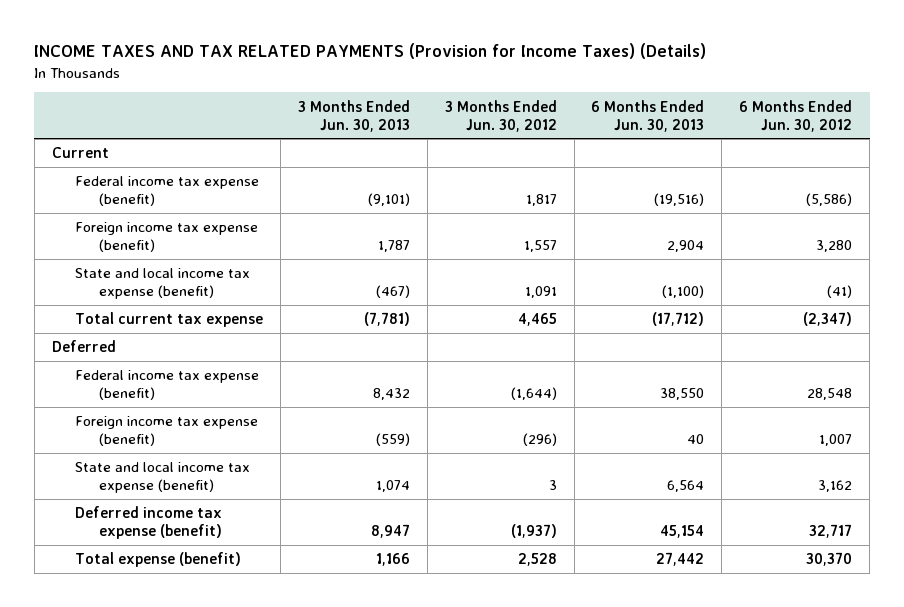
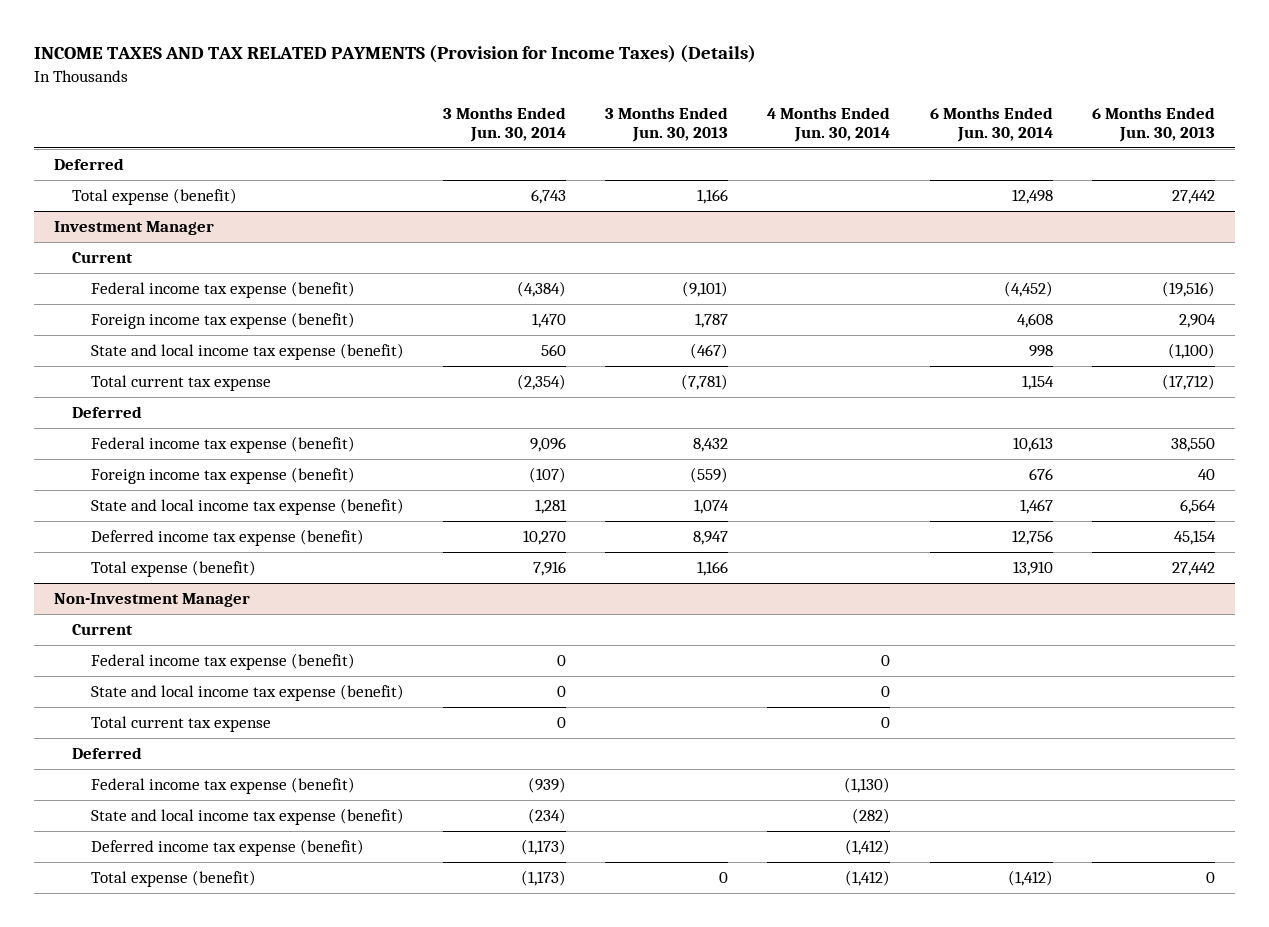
- | 3 Months Ended Jun. 30, 2013 | 3 Months Ended Jun. 30, 2012 | 6 Months Ended Jun. 30, 2013 | 6 Months Ended Jun. 30, 2012
+ | 3 Months Ended Jun. 30, 2014 | 3 Months Ended Jun. 30, 2013 | 4 Months Ended Jun. 30, 2014 | 6 Months Ended Jun. 30, 2014 | 6 Months Ended Jun. 30, 2013
+ Deferred
+ Total expense (benefit) | 6,743 | 1,166 | | 12,498 | 27,442
+ Investment Manager
+ Non-Investment Manager
+ Current
+ Federal income tax expense (benefit) | 0 | | 0 | |
+ State and local income tax expense (benefit) | 0 | | 0 | |
+ Total current tax expense | 0 | | 0 | |
+ Deferred
+ Federal income tax expense (benefit) | (939) | | (1,130) | |
+ State and local income tax expense (benefit) | (234) | | (282) | |
+ Deferred income tax expense (benefit) | (1,173) | | (1,412) | |
+ Total expense (benefit) | (1,173) | 0 | (1,412) | (1,412) | 0

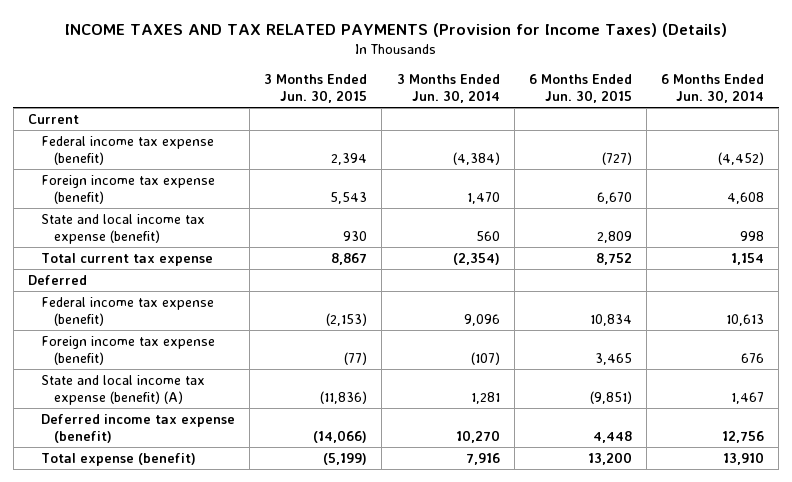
- | 3 Months Ended Jun. 30, 2014 | 3 Months Ended Jun. 30, 2013 | 4 Months Ended Jun. 30, 2014 | 6 Months Ended Jun. 30, 2014 | 6 Months Ended Jun. 30, 2013
+ | 3 Months Ended Jun. 30, 2015 | 3 Months Ended Jun. 30, 2014 | 6 Months Ended Jun. 30, 2015 | 6 Months Ended Jun. 30, 2014
- Deferred
- Total expense (benefit) | 6,743 | 1,166 | | 12,498 | 27,442
- Investment Manager
- State and local income tax expense (benefit) | 1,281 | 1,074 | | 1,467 | 6,564
+ State and local income tax expense (benefit) (A) | (11,836) | 1,281 | (9,851) | 1,467
- Non-Investment Manager
- Current
- Federal income tax expense (benefit) | 0 | | 0 | |
- State and local income tax expense (benefit) | 0 | | 0 | |
- Total current tax expense | 0 | | 0 | |
- Deferred
- Federal income tax expense (benefit) | (939) | | (1,130) | |
- State and local income tax expense (benefit) | (234) | | (282) | |
- Deferred income tax expense (benefit) | (1,173) | | (1,412) | |
- Total expense (benefit) | (1,173) | 0 | (1,412) | (1,412) | 0

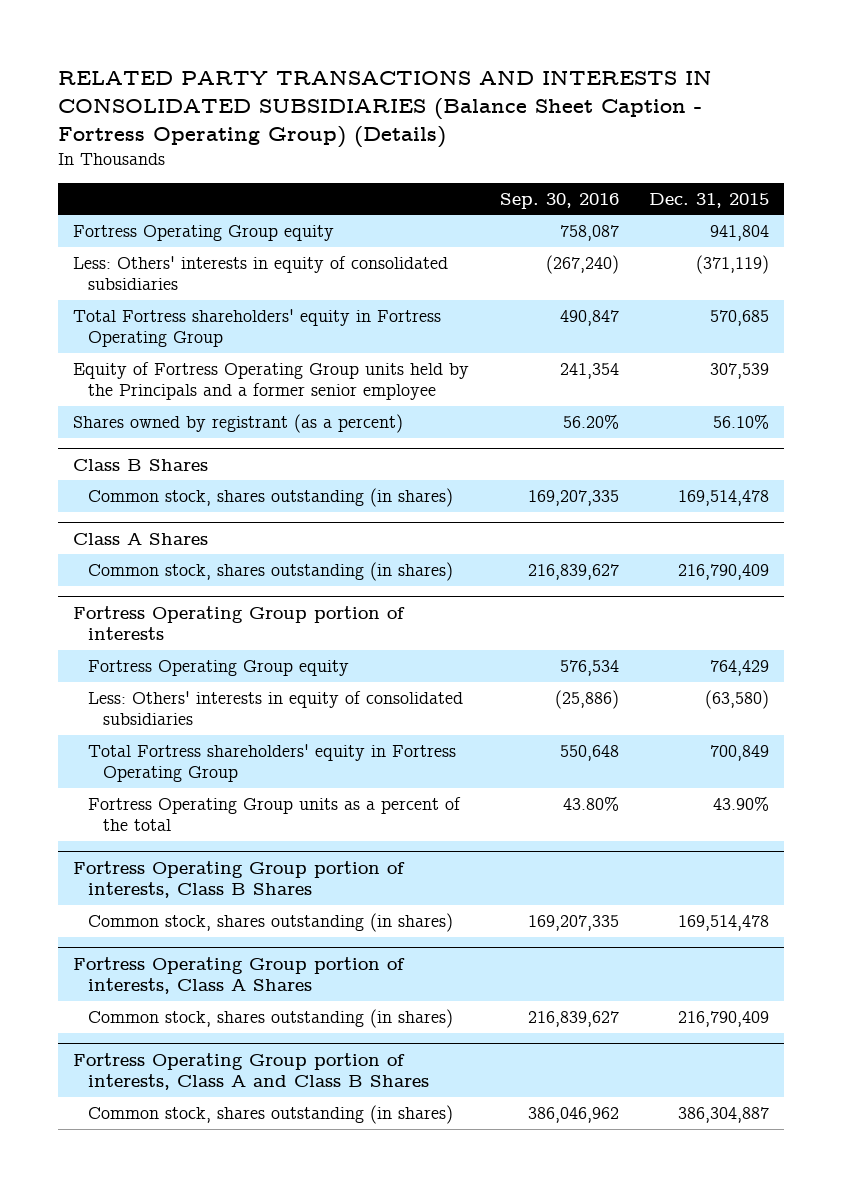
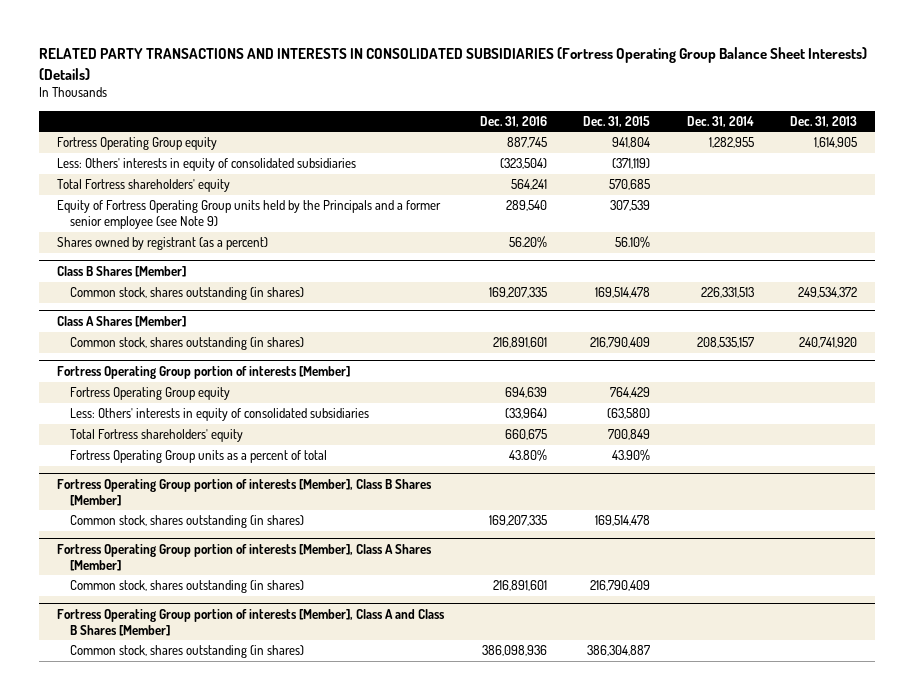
- RELATED PARTY TRANSACTIONS AND INTERESTS IN CONSOLIDATED SUBSIDIARIES (Balance Sheet Caption - Fortress Operating Group) (Details)
+ RELATED PARTY TRANSACTIONS AND INTERESTS IN CONSOLIDATED SUBSIDIARIES (Fortress Operating Group Balance Sheet Interests) (Details)
- | Sep. 30, 2016 | Dec. 31, 2015
+ | Dec. 31, 2016 | Dec. 31, 2015 | Dec. 31, 2014 | Dec. 31, 2013
- Total Fortress shareholders' equity in Fortress Operating Group | 490,847 | 570,685
- Equity of Fortress Operating Group units held by the Principals and a former senior employee | 241,354 | 307,539
+ Total Fortress shareholders' equity | 564,241 | 570,685 | |
+ Equity of Fortress Operating Group units held by the Principals and a former senior employee (see Note 9) | 289,540 | 307,539 | |
- Class B Shares
+ Class B Shares [Member]
- Class A Shares
+ Class A Shares [Member]
- Fortress Operating Group portion of interests
+ Fortress Operating Group portion of interests [Member]
- Total Fortress shareholders' equity in Fortress Operating Group | 550,648 | 700,849
- Fortress Operating Group units as a percent of the total | 43.80% | 43.90%
- Fortress Operating Group portion of interests, Class B Shares
+ Total Fortress shareholders' equity | 660,675 | 700,849 | |
+ Fortress Operating Group units as a percent of total | 43.80% | 43.90% | |
+ Fortress Operating Group portion of interests [Member], Class B Shares [Member]
- Fortress Operating Group portion of interests, Class A Shares
+ Fortress Operating Group portion of interests [Member], Class A Shares [Member]
- Fortress Operating Group portion of interests, Class A and Class B Shares
+ Fortress Operating Group portion of interests [Member], Class A and Class B Shares [Member]

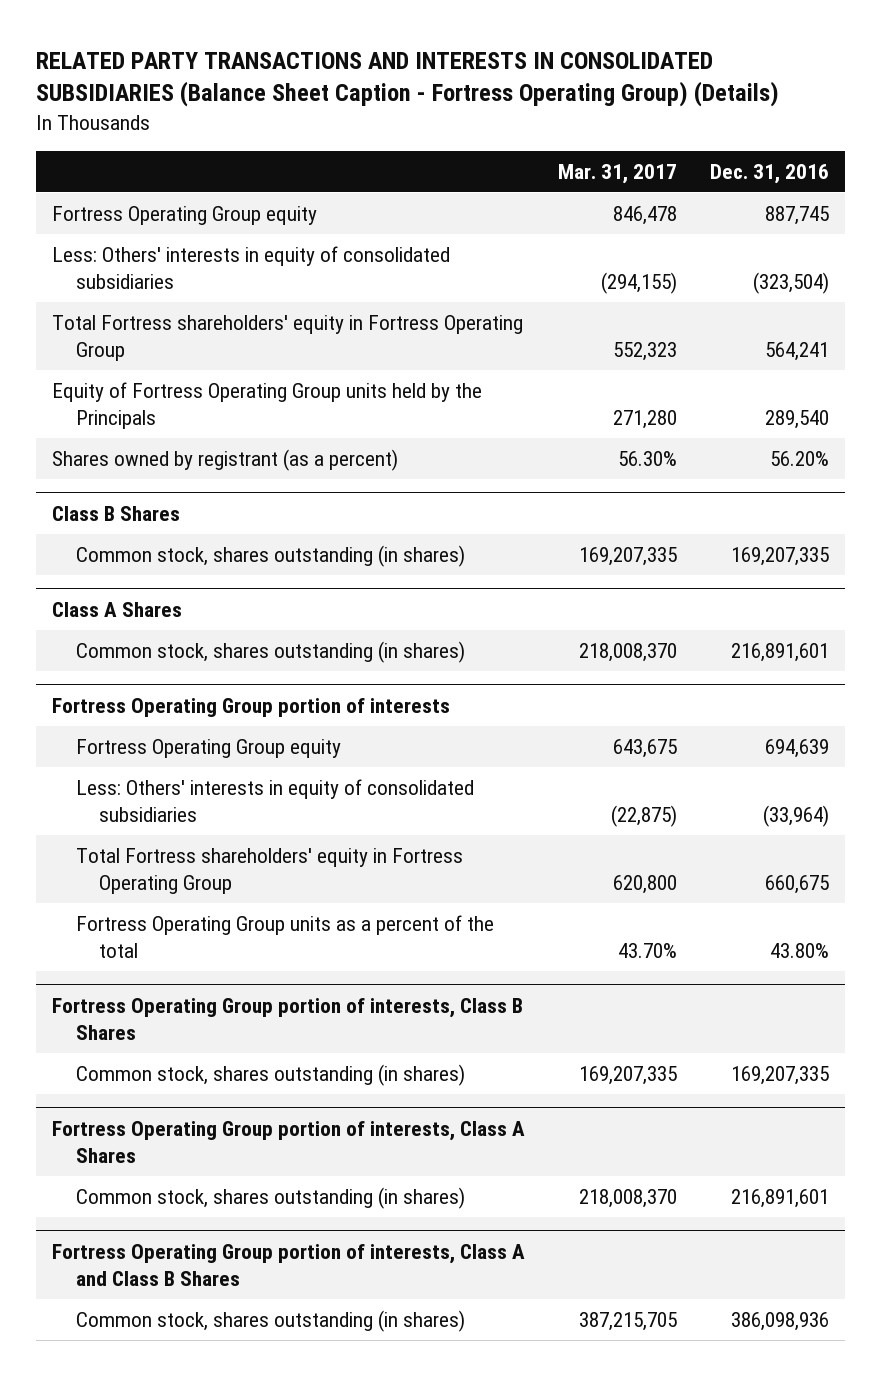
- RELATED PARTY TRANSACTIONS AND INTERESTS IN CONSOLIDATED SUBSIDIARIES (Fortress Operating Group Balance Sheet Interests) (Details)
+ RELATED PARTY TRANSACTIONS AND INTERESTS IN CONSOLIDATED SUBSIDIARIES (Balance Sheet Caption - Fortress Operating Group) (Details)
- | Dec. 31, 2016 | Dec. 31, 2015 | Dec. 31, 2014 | Dec. 31, 2013
+ | Mar. 31, 2017 | Dec. 31, 2016
- Total Fortress shareholders' equity | 564,241 | 570,685 | |
- Equity of Fortress Operating Group units held by the Principals and a former senior employee (see Note 9) | 289,540 | 307,539 | |
+ Total Fortress shareholders' equity in Fortress Operating Group | 552,323 | 564,241
+ Equity of Fortress Operating Group units held by the Principals | 271,280 | 289,540
- Class B Shares [Member]
+ Class B Shares
- Class A Shares [Member]
+ Class A Shares
- Fortress Operating Group portion of interests [Member]
+ Fortress Operating Group portion of interests
- Total Fortress shareholders' equity | 660,675 | 700,849 | |
- Fortress Operating Group units as a percent of total | 43.80% | 43.90% | |
- Fortress Operating Group portion of interests [Member], Class B Shares [Member]
+ Total Fortress shareholders' equity in Fortress Operating Group | 620,800 | 660,675
+ Fortress Operating Group units as a percent of the total | 43.70% | 43.80%
+ Fortress Operating Group portion of interests, Class B Shares
- Fortress Operating Group portion of interests [Member], Class A Shares [Member]
+ Fortress Operating Group portion of interests, Class A Shares
- Fortress Operating Group portion of interests [Member], Class A and Class B Shares [Member]
+ Fortress Operating Group portion of interests, Class A and Class B Shares

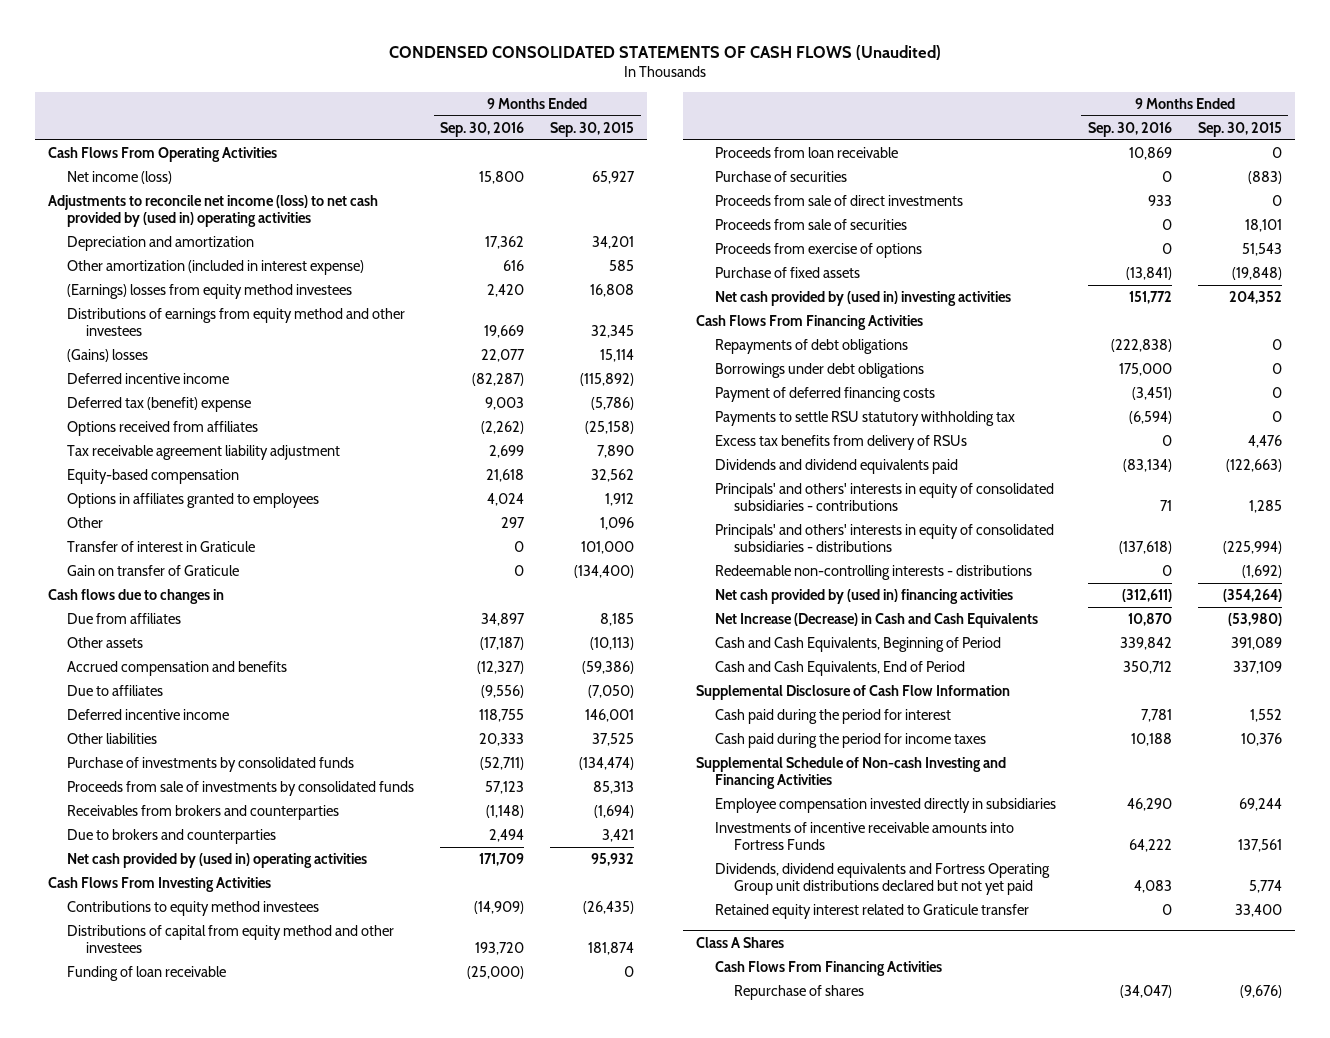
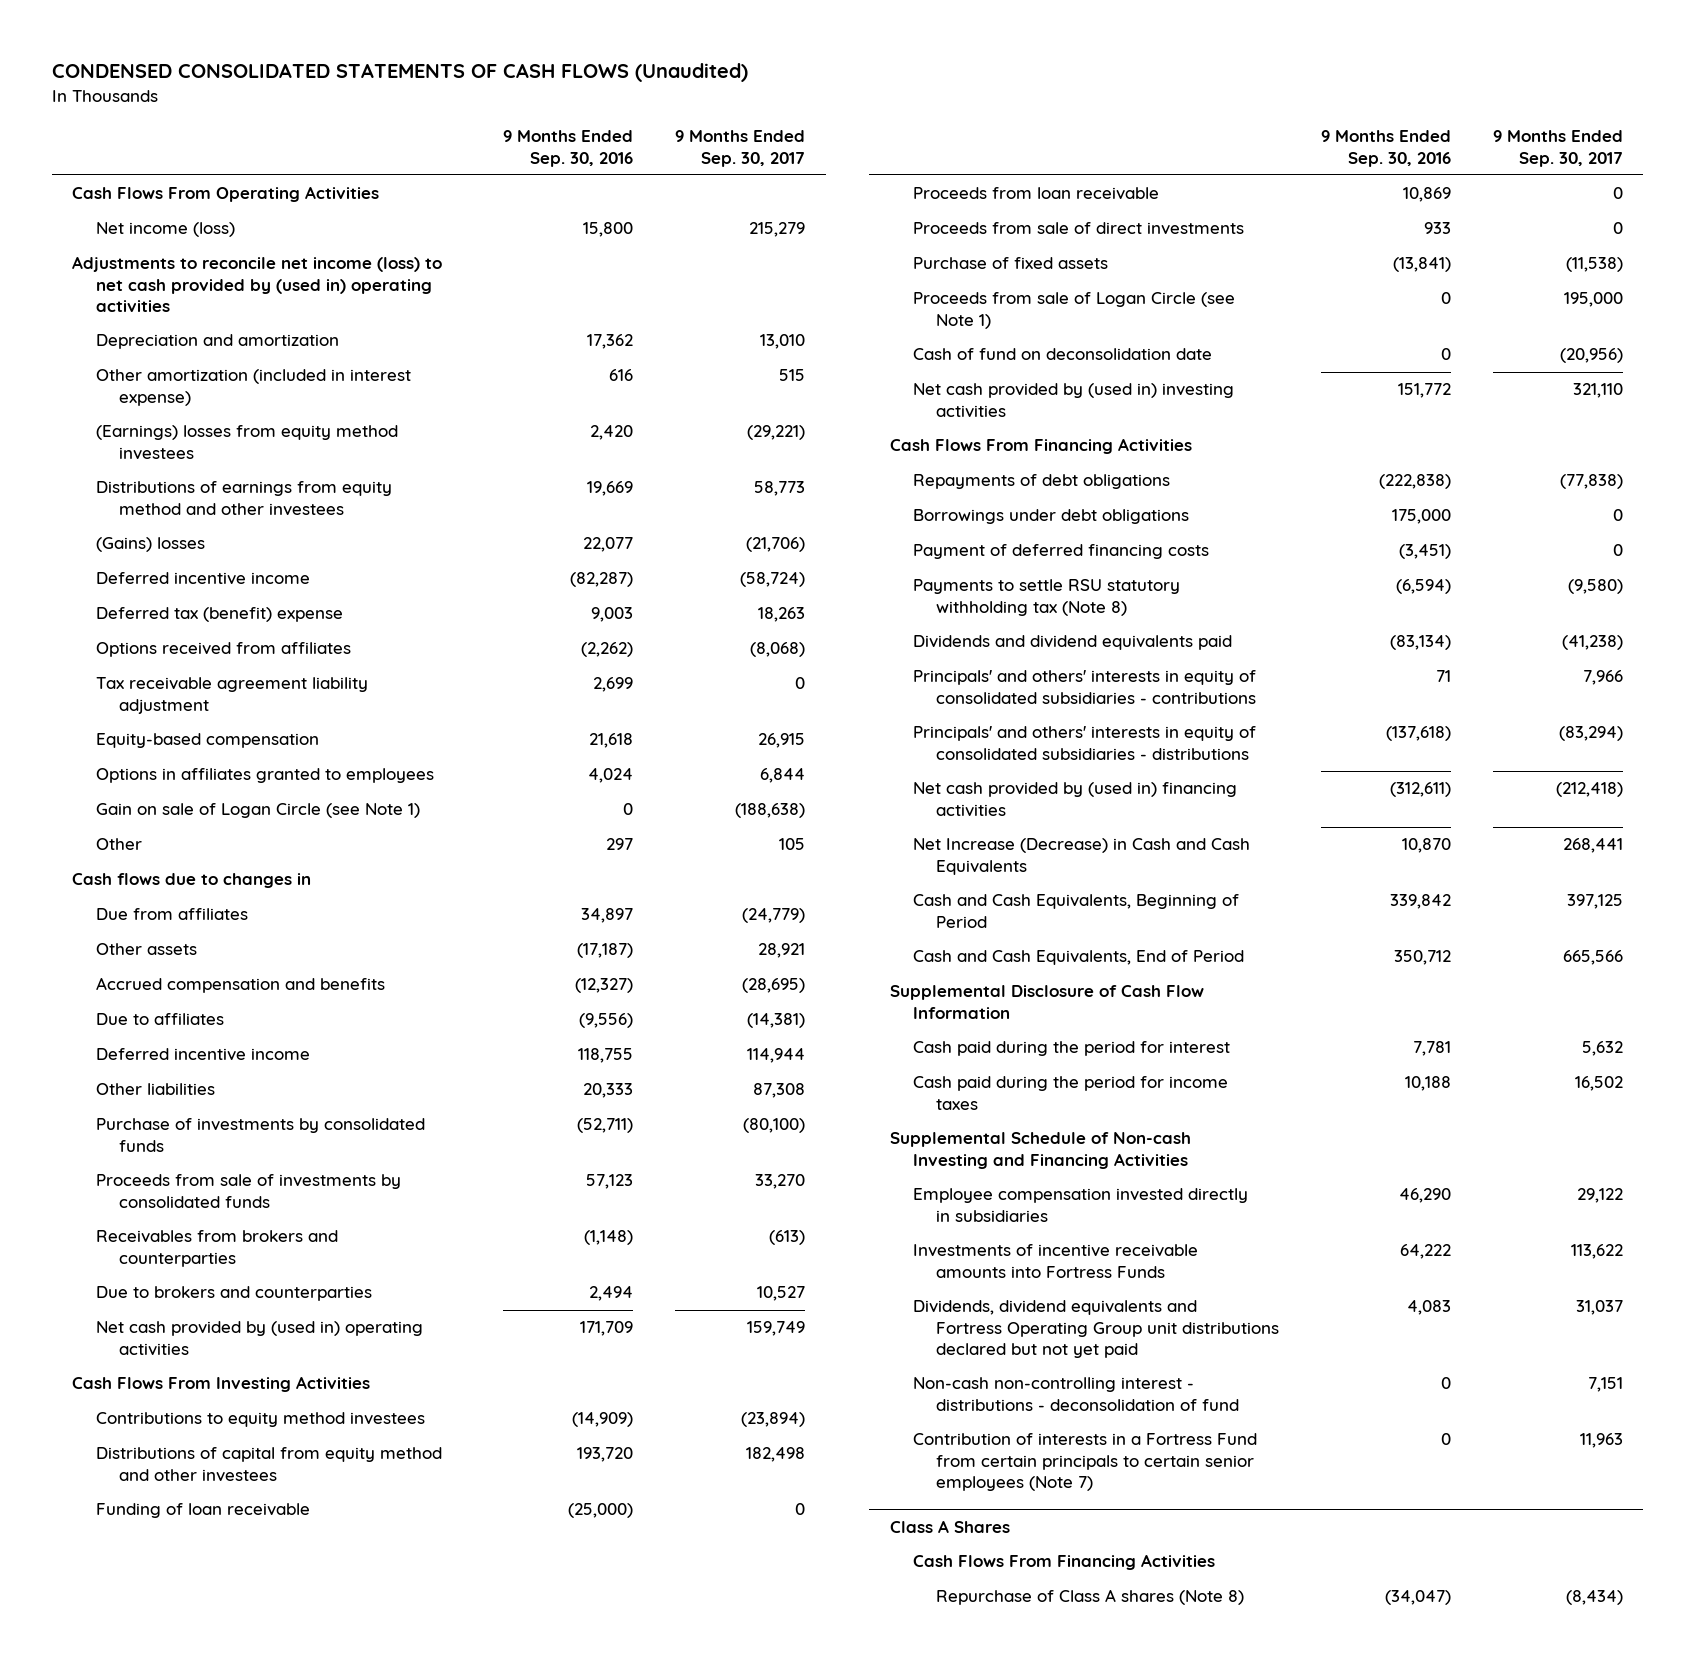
- | 9 Months Ended Sep. 30, 2016 | 9 Months Ended Sep. 30, 2015
+ | 9 Months Ended Sep. 30, 2016 | 9 Months Ended Sep. 30, 2017
+ Gain on sale of Logan Circle (see Note 1) | 0 | (188,638)
- Transfer of interest in Graticule | 0 | 101,000
- Gain on transfer of Graticule | 0 | (134,400)
- Purchase of securities | 0 | (883)
- Proceeds from sale of securities | 0 | 18,101
- Proceeds from exercise of options | 0 | 51,543
+ Proceeds from sale of Logan Circle (see Note 1) | 0 | 195,000
+ Cash of fund on deconsolidation date | 0 | (20,956)
- Payments to settle RSU statutory withholding tax | (6,594) | 0
- Excess tax benefits from delivery of RSUs | 0 | 4,476
+ Payments to settle RSU statutory withholding tax (Note 8) | (6,594) | (9,580)
- Redeemable non-controlling interests - distributions | 0 | (1,692)
- Retained equity interest related to Graticule transfer | 0 | 33,400
+ Non-cash non-controlling interest - distributions - deconsolidation of fund | 0 | 7,151
+ Contribution of interests in a Fortress Fund from certain principals to certain senior employees (Note 7) | 0 | 11,963
@ Class A Shares
- Repurchase of shares | (34,047) | (9,676)
+ Repurchase of Class A shares (Note 8) | (34,047) | (8,434)

